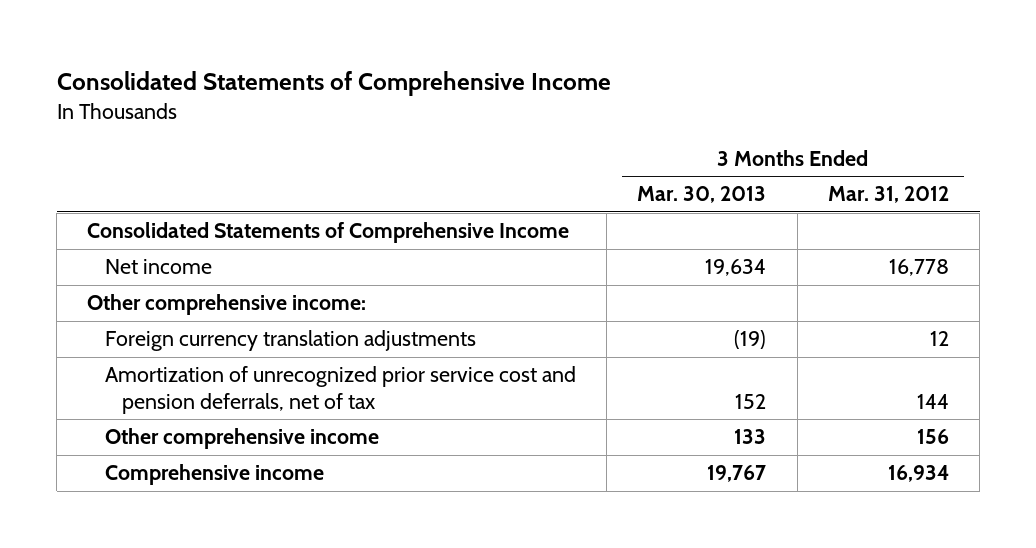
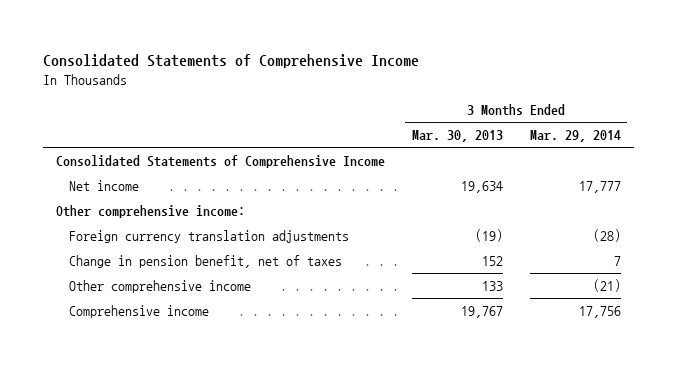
- | 3 Months Ended Mar. 30, 2013 | 3 Months Ended Mar. 31, 2012
+ | 3 Months Ended Mar. 30, 2013 | 3 Months Ended Mar. 29, 2014
- Amortization of unrecognized prior service cost and pension deferrals, net of tax | 152 | 144
+ Change in pension benefit, net of taxes | 152 | 7

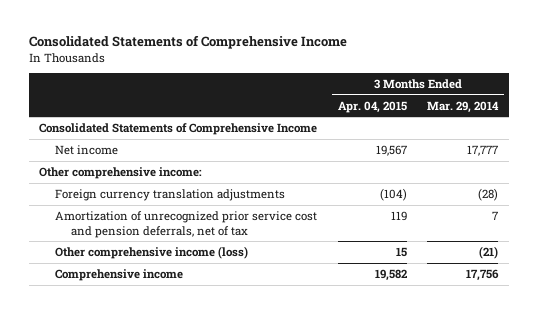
- | 3 Months Ended Mar. 30, 2013 | 3 Months Ended Mar. 29, 2014
+ | 3 Months Ended Apr. 04, 2015 | 3 Months Ended Mar. 29, 2014
- Change in pension benefit, net of taxes | 152 | 7
- Other comprehensive income | 133 | (21)
+ Amortization of unrecognized prior service cost and pension deferrals, net of tax | 119 | 7
+ Other comprehensive income (loss) | 15 | (21)

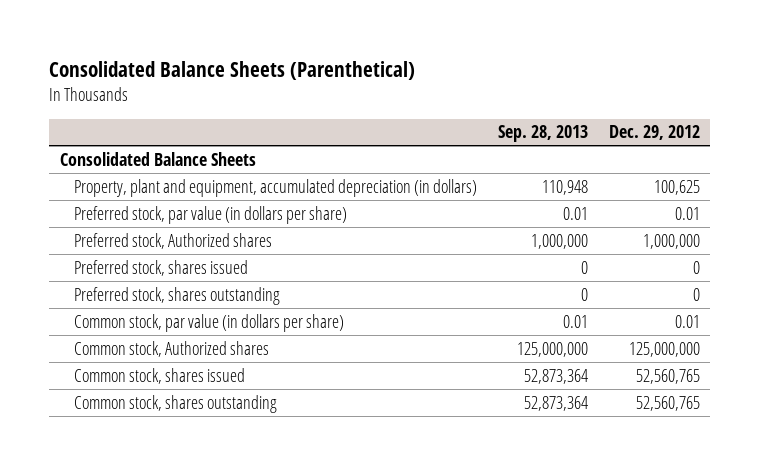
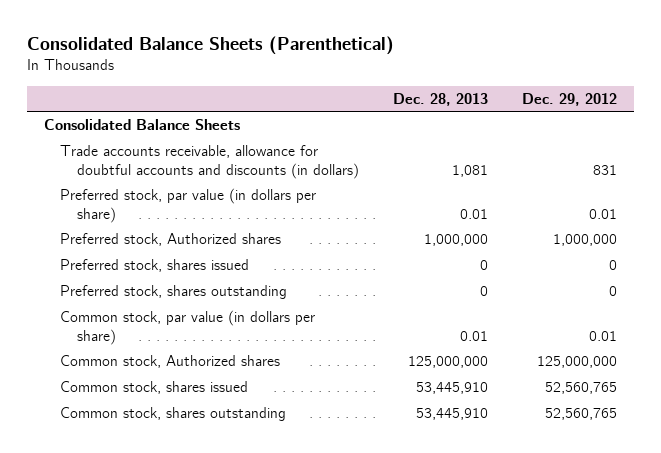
- | Sep. 28, 2013 | Dec. 29, 2012
+ | Dec. 28, 2013 | Dec. 29, 2012
- Property, plant and equipment, accumulated depreciation (in dollars) | 110,948 | 100,625
+ Trade accounts receivable, allowance for doubtful accounts and discounts (in dollars) | 1,081 | 831

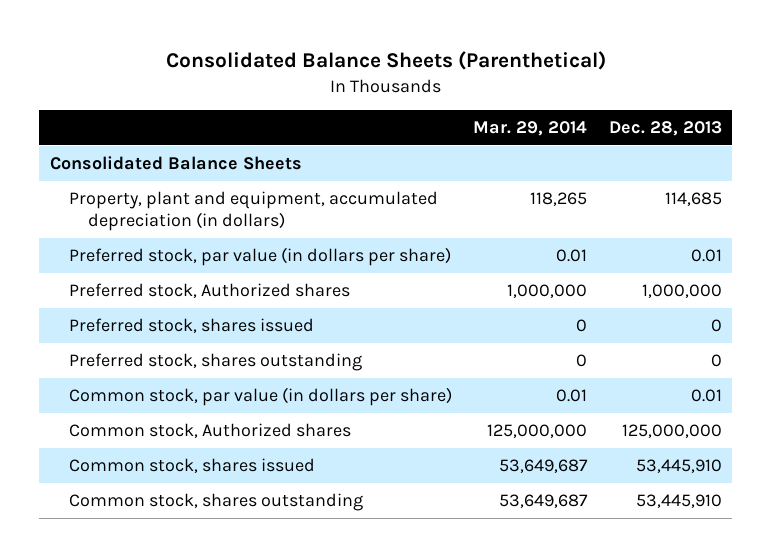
- | Dec. 28, 2013 | Dec. 29, 2012
+ | Mar. 29, 2014 | Dec. 28, 2013
- Trade accounts receivable, allowance for doubtful accounts and discounts (in dollars) | 1,081 | 831
+ Property, plant and equipment, accumulated depreciation (in dollars) | 118,265 | 114,685

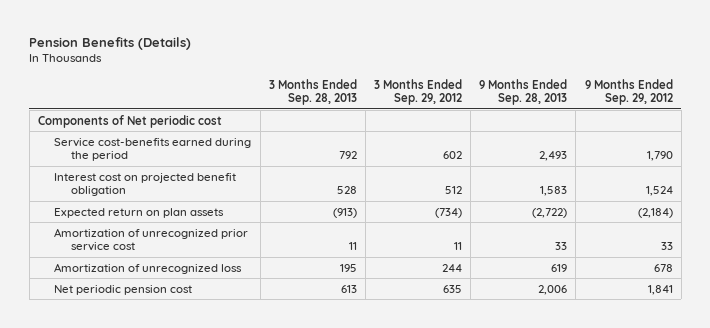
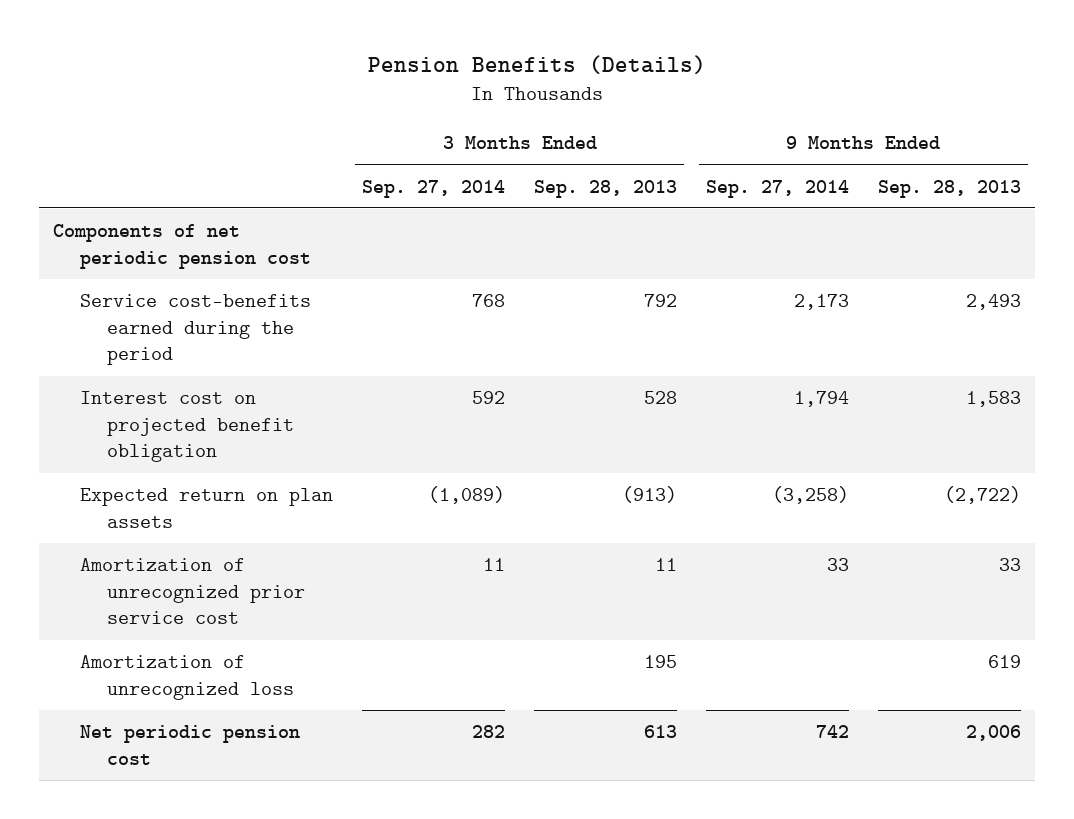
- | 3 Months Ended Sep. 28, 2013 | 3 Months Ended Sep. 29, 2012 | 9 Months Ended Sep. 28, 2013 | 9 Months Ended Sep. 29, 2012
+ | 3 Months Ended Sep. 27, 2014 | 3 Months Ended Sep. 28, 2013 | 9 Months Ended Sep. 27, 2014 | 9 Months Ended Sep. 28, 2013
- Components of Net periodic cost
+ Components of net periodic pension cost

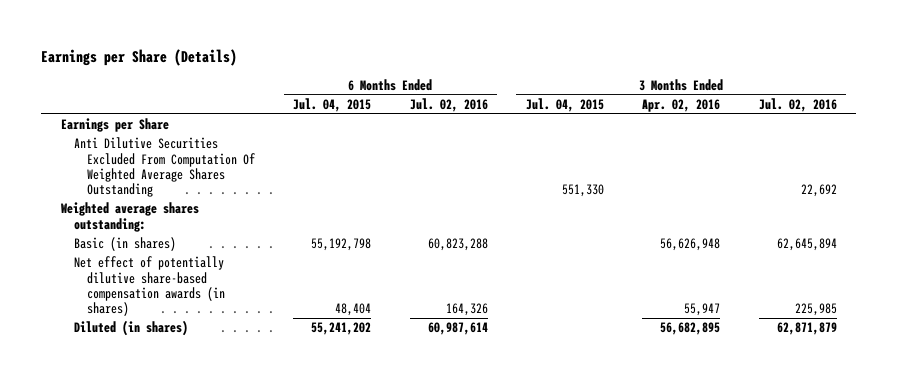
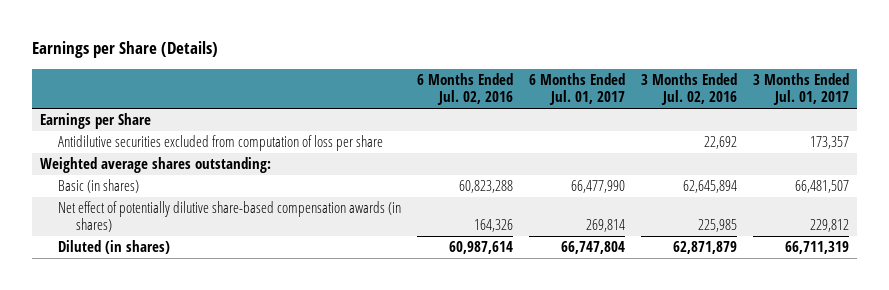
- | 6 Months Ended Jul. 04, 2015 | 6 Months Ended Jul. 02, 2016 | 3 Months Ended Jul. 04, 2015 | 3 Months Ended Apr. 02, 2016 | 3 Months Ended Jul. 02, 2016
+ | 6 Months Ended Jul. 02, 2016 | 6 Months Ended Jul. 01, 2017 | 3 Months Ended Jul. 02, 2016 | 3 Months Ended Jul. 01, 2017
- Anti Dilutive Securities Excluded From Computation Of Weighted Average Shares Outstanding | | | 551,330 | | 22,692
+ Antidilutive securities excluded from computation of loss per share | | | 22,692 | 173,357

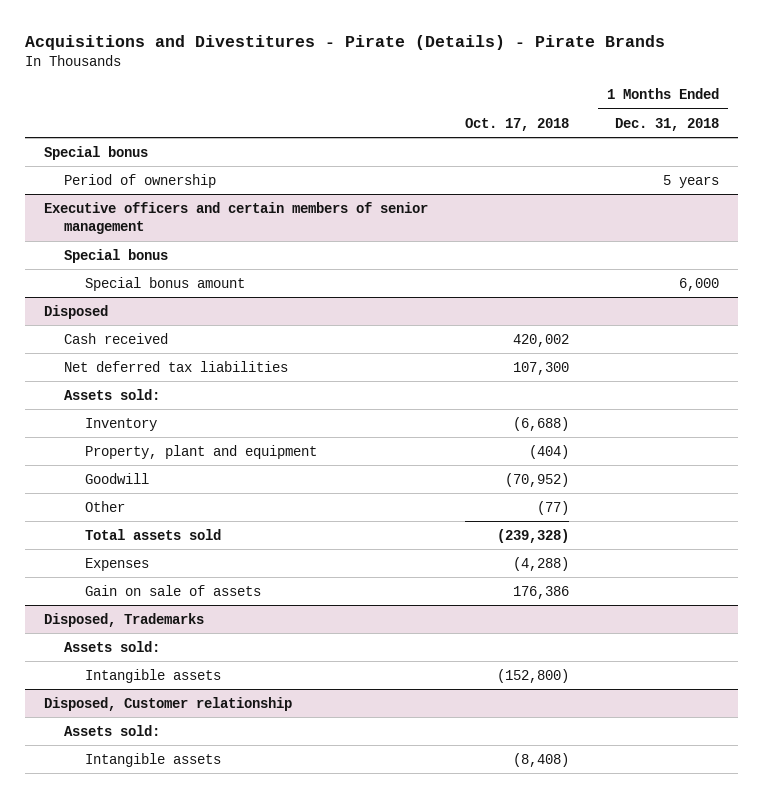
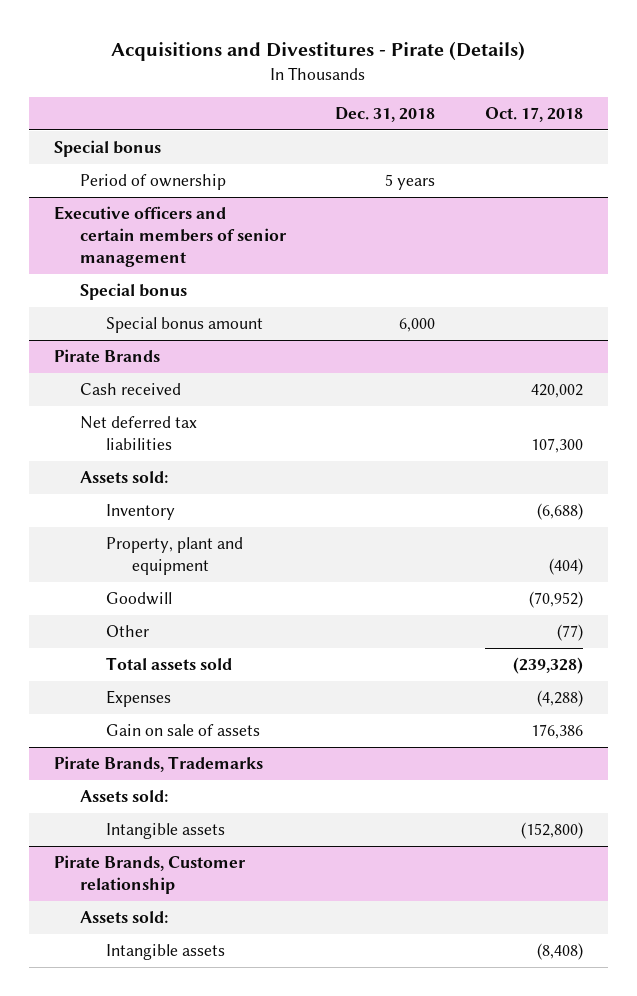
- Acquisitions and Divestitures - Pirate (Details) - Pirate Brands
+ Acquisitions and Divestitures - Pirate (Details)
- | Oct. 17, 2018 | 1 Months Ended Dec. 31, 2018
+ | Dec. 31, 2018 | Oct. 17, 2018
- Disposed
+ Pirate Brands
- Disposed, Trademarks
+ Pirate Brands, Trademarks
- Disposed, Customer relationship
+ Pirate Brands, Customer relationship

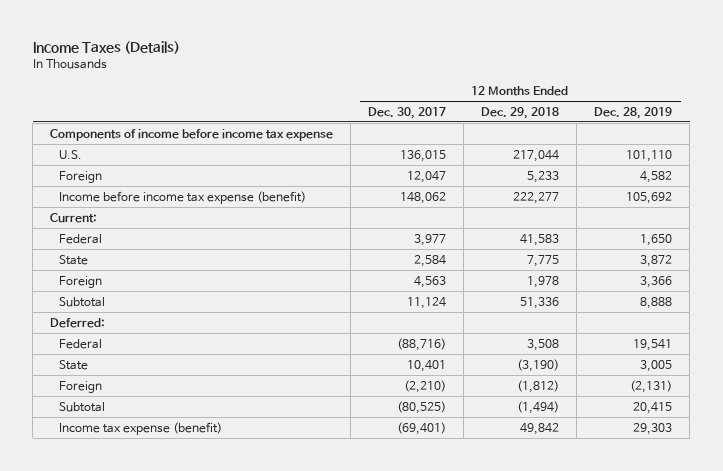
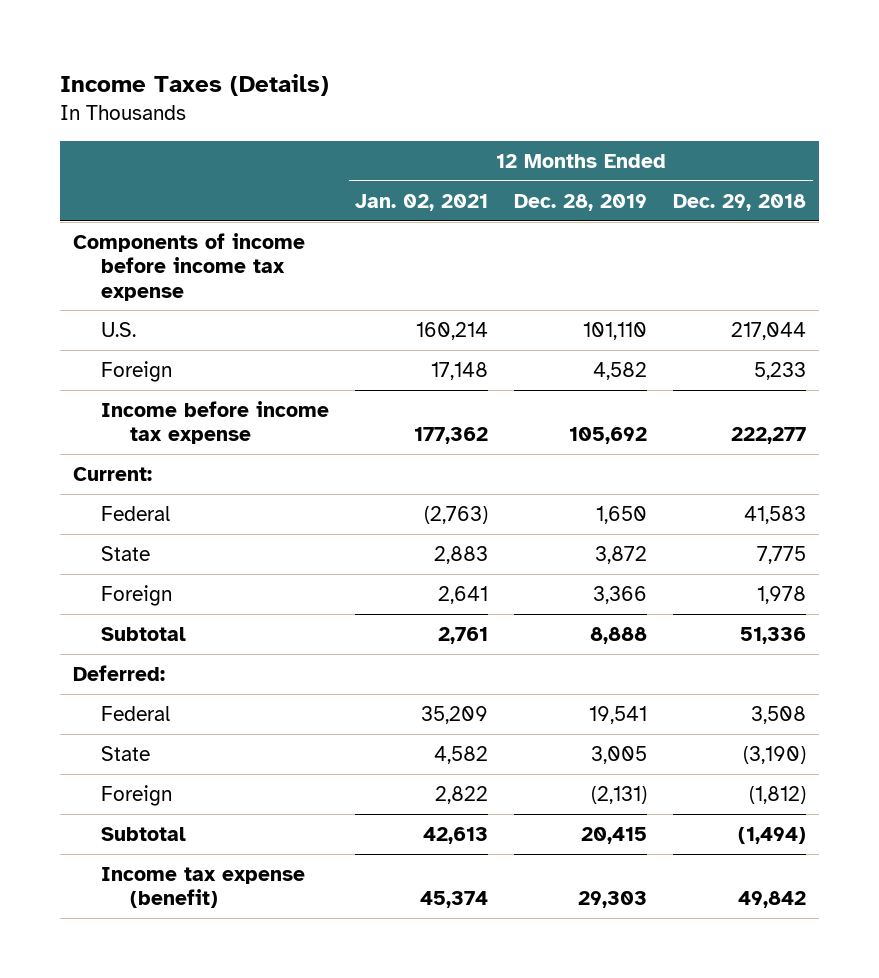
- | 12 Months Ended Dec. 30, 2017 | 12 Months Ended Dec. 29, 2018 | 12 Months Ended Dec. 28, 2019
+ | 12 Months Ended Jan. 02, 2021 | 12 Months Ended Dec. 28, 2019 | 12 Months Ended Dec. 29, 2018
- Income before income tax expense (benefit) | 148,062 | 222,277 | 105,692
+ Income before income tax expense | 177,362 | 105,692 | 222,277

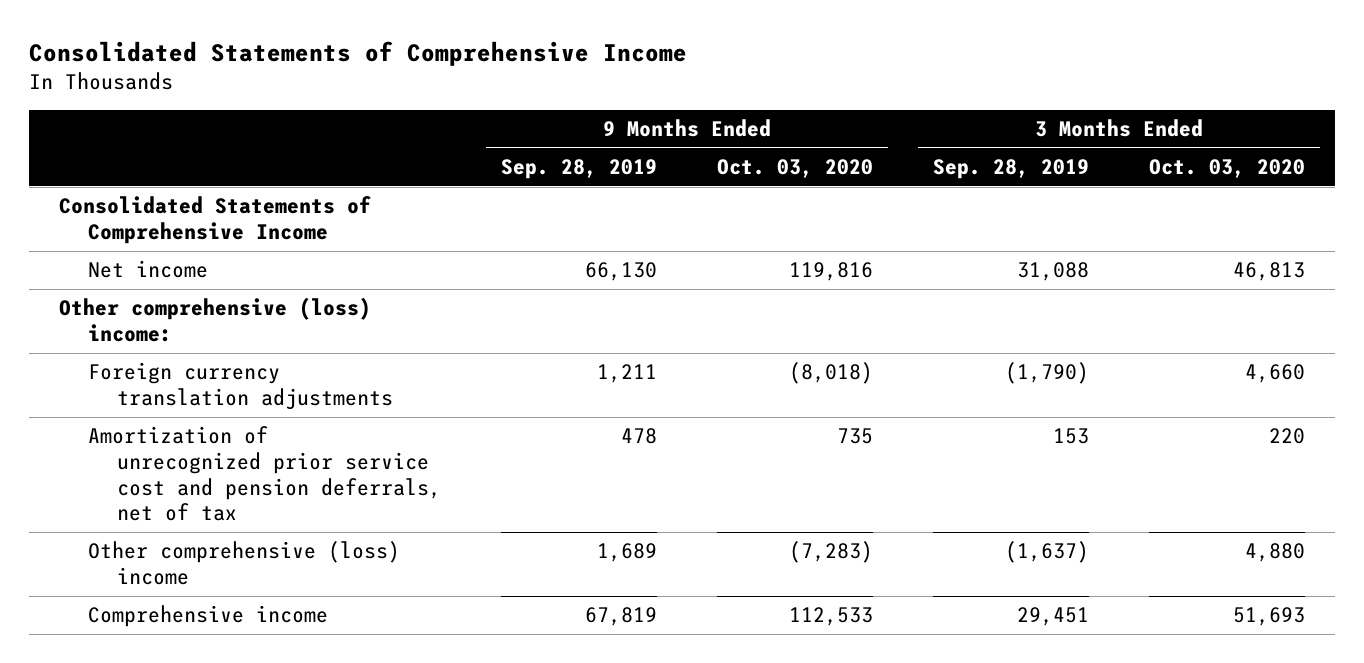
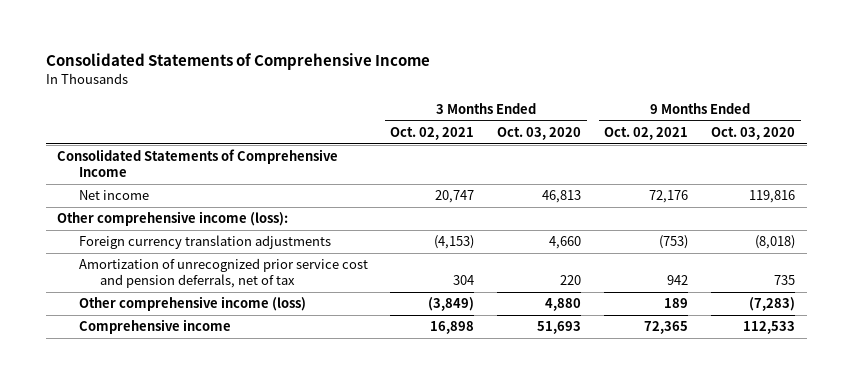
- | 9 Months Ended Sep. 28, 2019 | 9 Months Ended Oct. 03, 2020 | 3 Months Ended Sep. 28, 2019 | 3 Months Ended Oct. 03, 2020
+ | 3 Months Ended Oct. 02, 2021 | 3 Months Ended Oct. 03, 2020 | 9 Months Ended Oct. 02, 2021 | 9 Months Ended Oct. 03, 2020
- Other comprehensive (loss) income:
+ Other comprehensive income (loss):
- Other comprehensive (loss) income | 1,689 | (7,283) | (1,637) | 4,880
+ Other comprehensive income (loss) | (3,849) | 4,880 | 189 | (7,283)

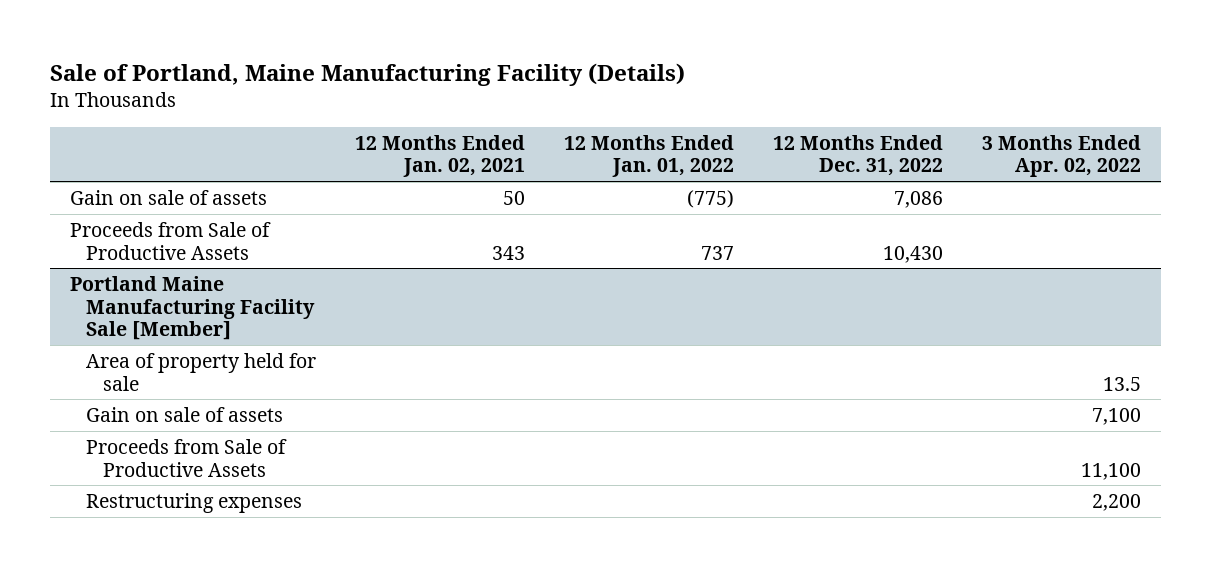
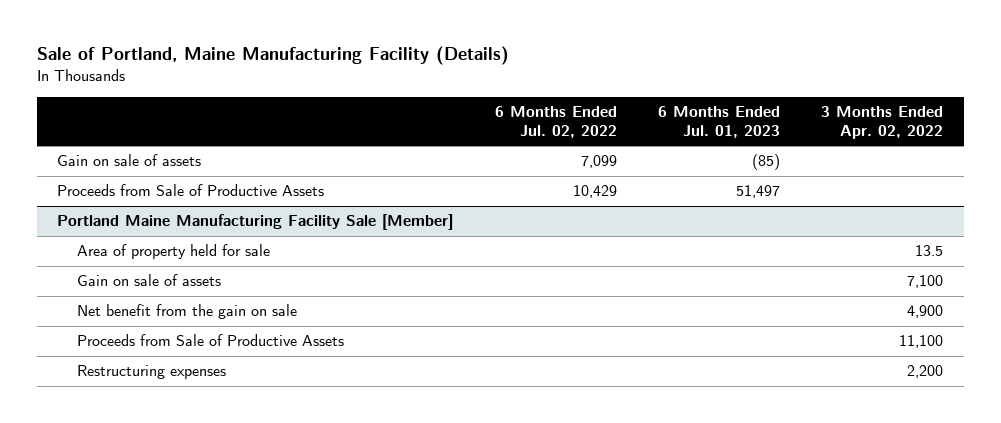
- | 12 Months Ended Jan. 02, 2021 | 12 Months Ended Jan. 01, 2022 | 12 Months Ended Dec. 31, 2022 | 3 Months Ended Apr. 02, 2022
+ | 6 Months Ended Jul. 02, 2022 | 6 Months Ended Jul. 01, 2023 | 3 Months Ended Apr. 02, 2022
@ Portland Maine Manufacturing Facility Sale [Member]
+ Net benefit from the gain on sale | | | 4,900

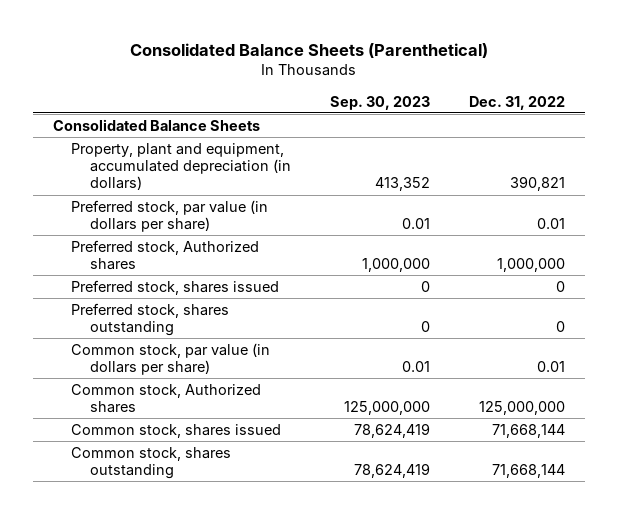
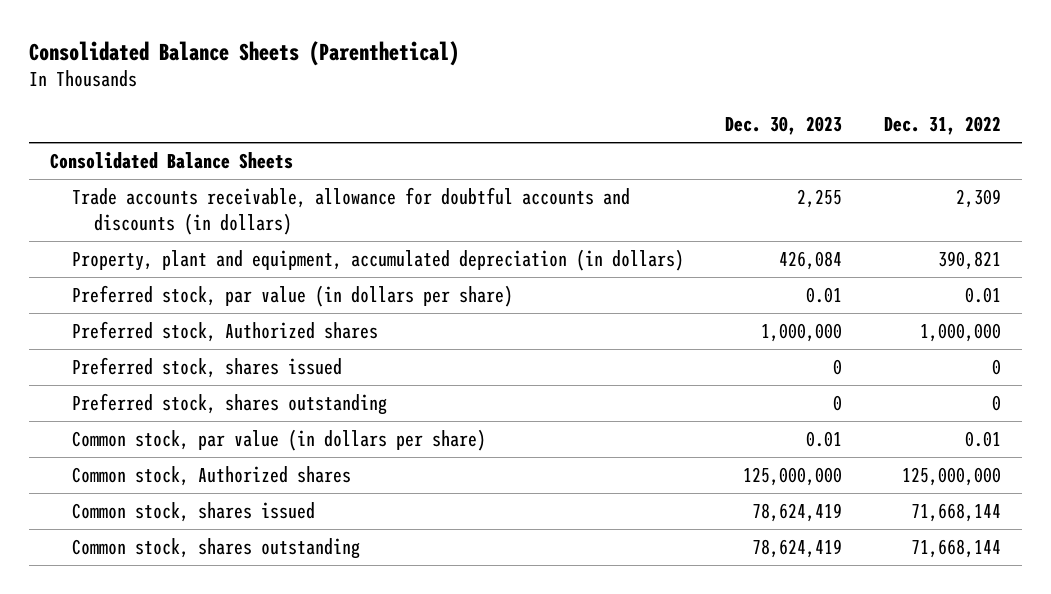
- | Sep. 30, 2023 | Dec. 31, 2022
+ | Dec. 30, 2023 | Dec. 31, 2022
+ Trade accounts receivable, allowance for doubtful accounts and discounts (in dollars) | 2,255 | 2,309

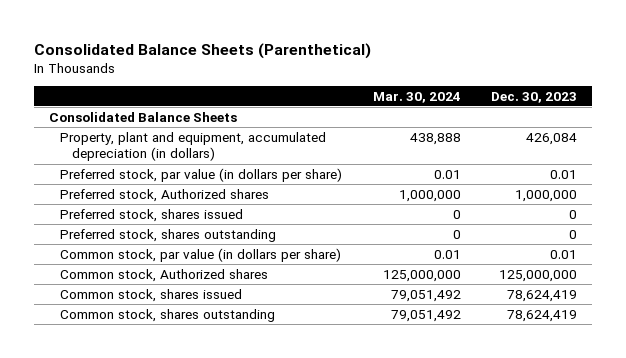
- | Dec. 30, 2023 | Dec. 31, 2022
+ | Mar. 30, 2024 | Dec. 30, 2023
- Trade accounts receivable, allowance for doubtful accounts and discounts (in dollars) | 2,255 | 2,309

